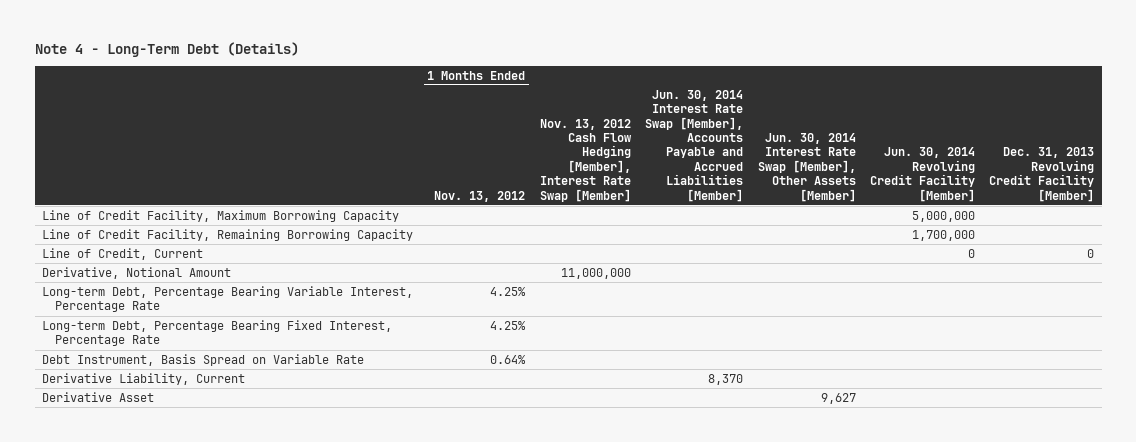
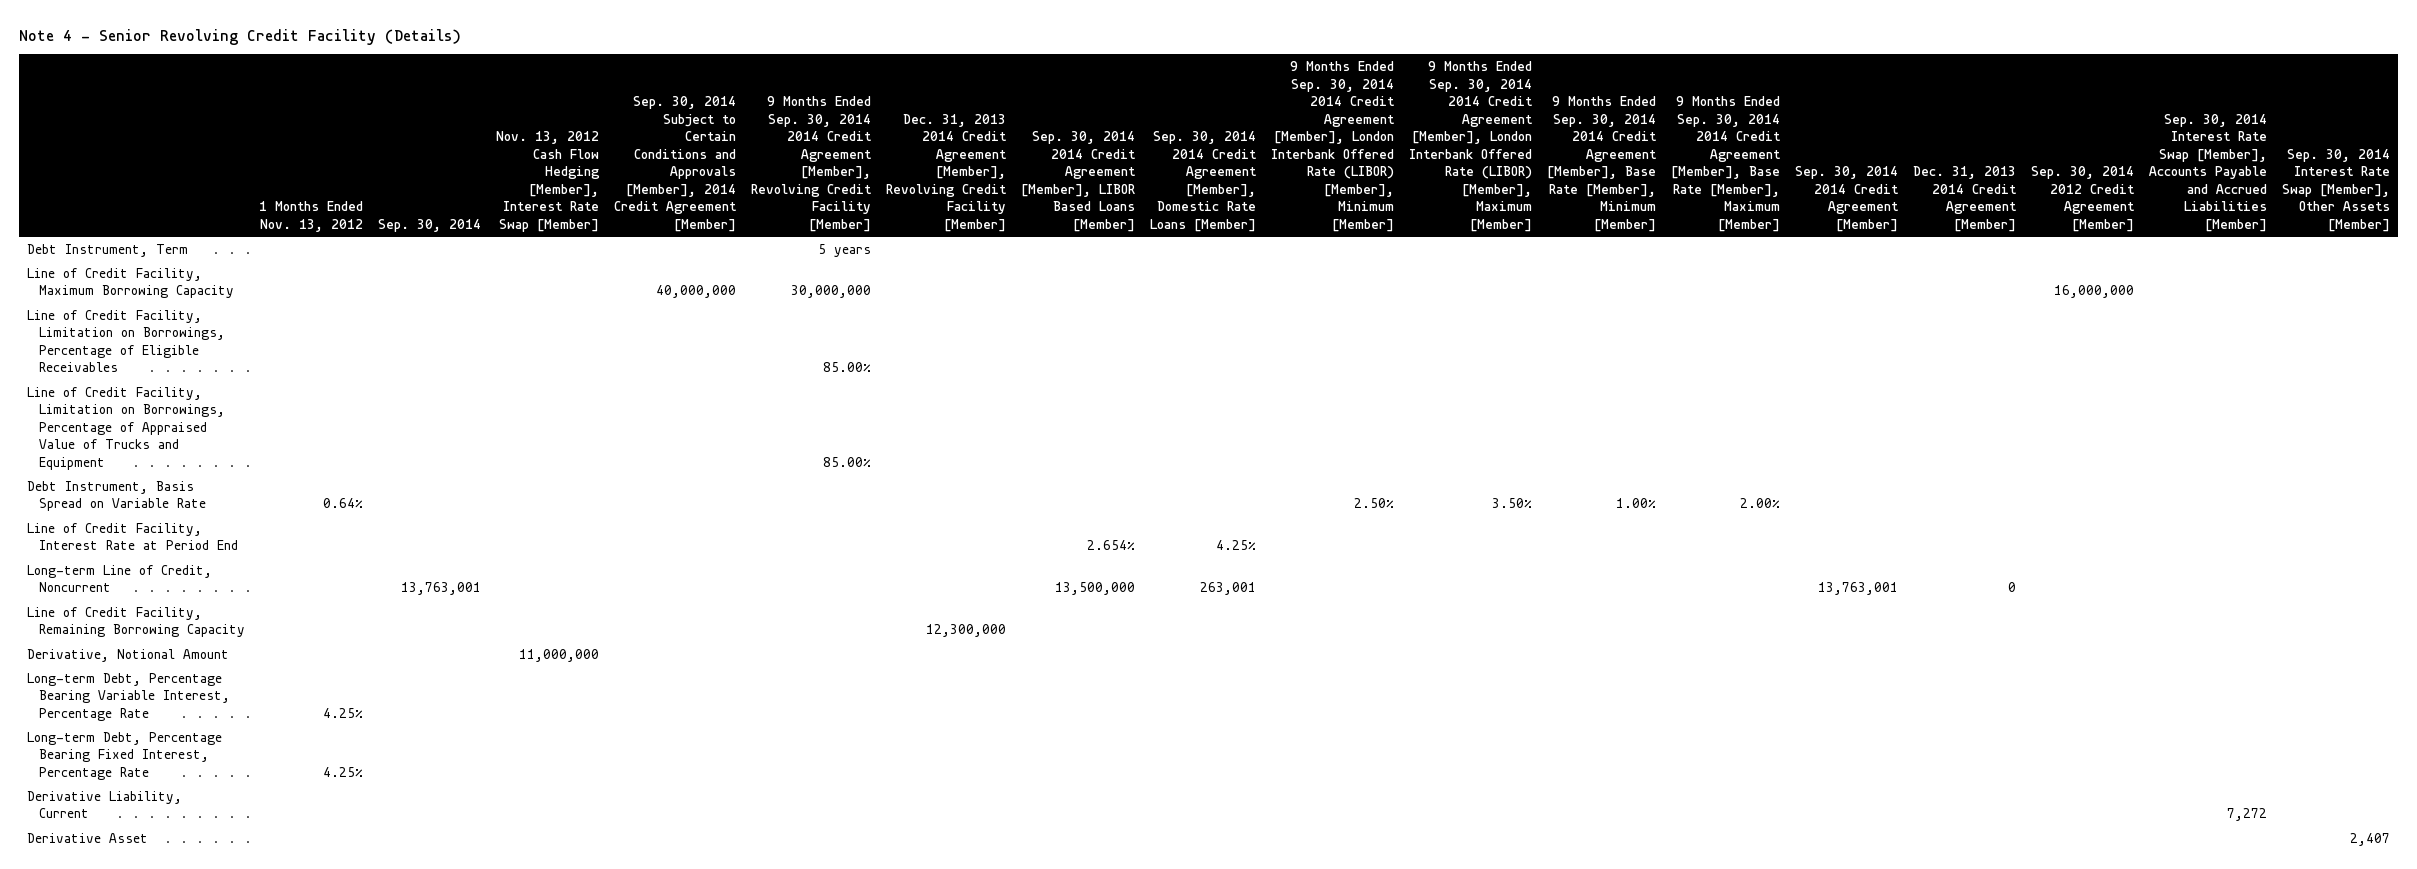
- Note 4 - Long-Term Debt (Details)
+ Note 4 - Senior Revolving Credit Facility (Details)
- | 1 Months Ended Nov. 13, 2012 | Nov. 13, 2012 Cash Flow Hedging [Member], Interest Rate Swap [Member] | Jun. 30, 2014 Interest Rate Swap [Member], Accounts Payable and Accrued Liabilities [Member] | Jun. 30, 2014 Interest Rate Swap [Member], Other Assets [Member] | Jun. 30, 2014 Revolving Credit Facility [Member] | Dec. 31, 2013 Revolving Credit Facility [Member]
+ | 1 Months Ended Nov. 13, 2012 | Sep. 30, 2014 | Nov. 13, 2012 Cash Flow Hedging [Member], Interest Rate Swap [Member] | Sep. 30, 2014 Subject to Certain Conditions and Approvals [Member], 2014 Credit Agreement [Member] | 9 Months Ended Sep. 30, 2014 2014 Credit Agreement [Member], Revolving Credit Facility [Member] | Dec. 31, 2013 2014 Credit Agreement [Member], Revolving Credit Facility [Member] | Sep. 30, 2014 2014 Credit Agreement [Member], LIBOR Based Loans [Member] | Sep. 30, 2014 2014 Credit Agreement [Member], Domestic Rate Loans [Member] | 9 Months Ended Sep. 30, 2014 2014 Credit Agreement [Member], London Interbank Offered Rate (LIBOR) [Member], Minimum [Member] | 9 Months Ended Sep. 30, 2014 2014 Credit Agreement [Member], London Interbank Offered Rate (LIBOR) [Member], Maximum [Member] | 9 Months Ended Sep. 30, 2014 2014 Credit Agreement [Member], Base Rate [Member], Minimum [Member] | 9 Months Ended Sep. 30, 2014 2014 Credit Agreement [Member], Base Rate [Member], Maximum [Member] | Sep. 30, 2014 2014 Credit Agreement [Member] | Dec. 31, 2013 2014 Credit Agreement [Member] | Sep. 30, 2014 2012 Credit Agreement [Member] | Sep. 30, 2014 Interest Rate Swap [Member], Accounts Payable and Accrued Liabilities [Member] | Sep. 30, 2014 Interest Rate Swap [Member], Other Assets [Member]
+ Debt Instrument, Term | | | | | 5 years | | | | | | | | | | | |
+ Line of Credit Facility, Limitation on Borrowings, Percentage of Eligible Receivables | | | | | 85.00% | | | | | | | | | | | |
+ Line of Credit Facility, Limitation on Borrowings, Percentage of Appraised Value of Trucks and Equipment | | | | | 85.00% | | | | | | | | | | | |
moved up: Debt Instrument, Basis Spread on Variable Rate | 0.64% | | | | | | | | 2.50% | 3.50% | 1.00% | 2.00% | | | | |
+ Line of Credit Facility, Interest Rate at Period End | | | | | | | 2.654% | 4.25% | | | | | | | | |
+ Long-term Line of Credit, Noncurrent | | 13,763,001 | | | | | 13,500,000 | 263,001 | | | | | 13,763,001 | 0 | | |
- Line of Credit, Current | | | | | 0 | 0

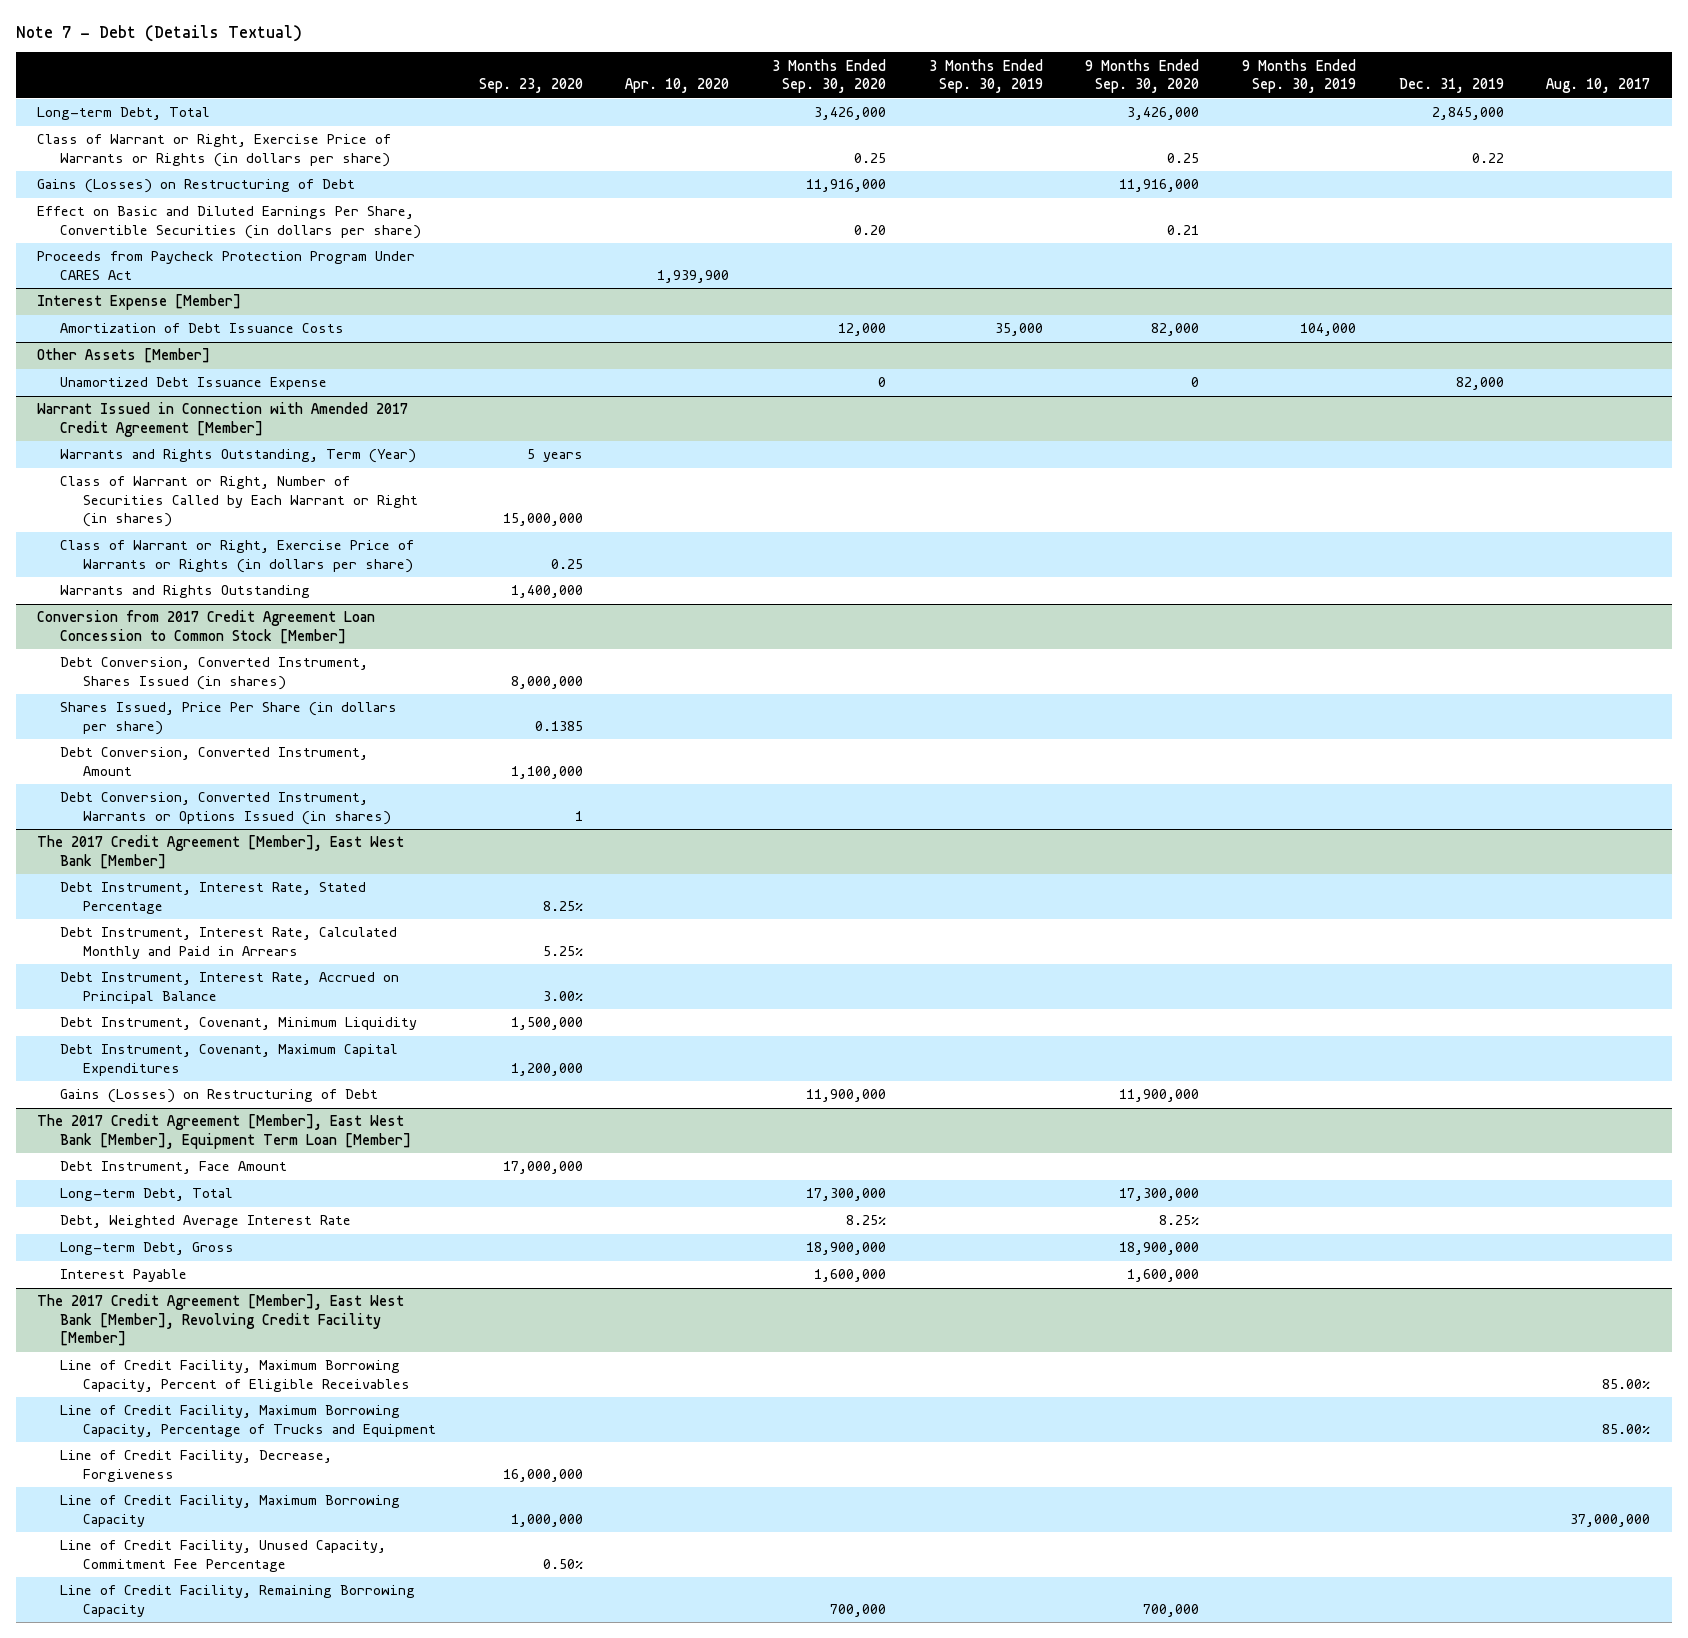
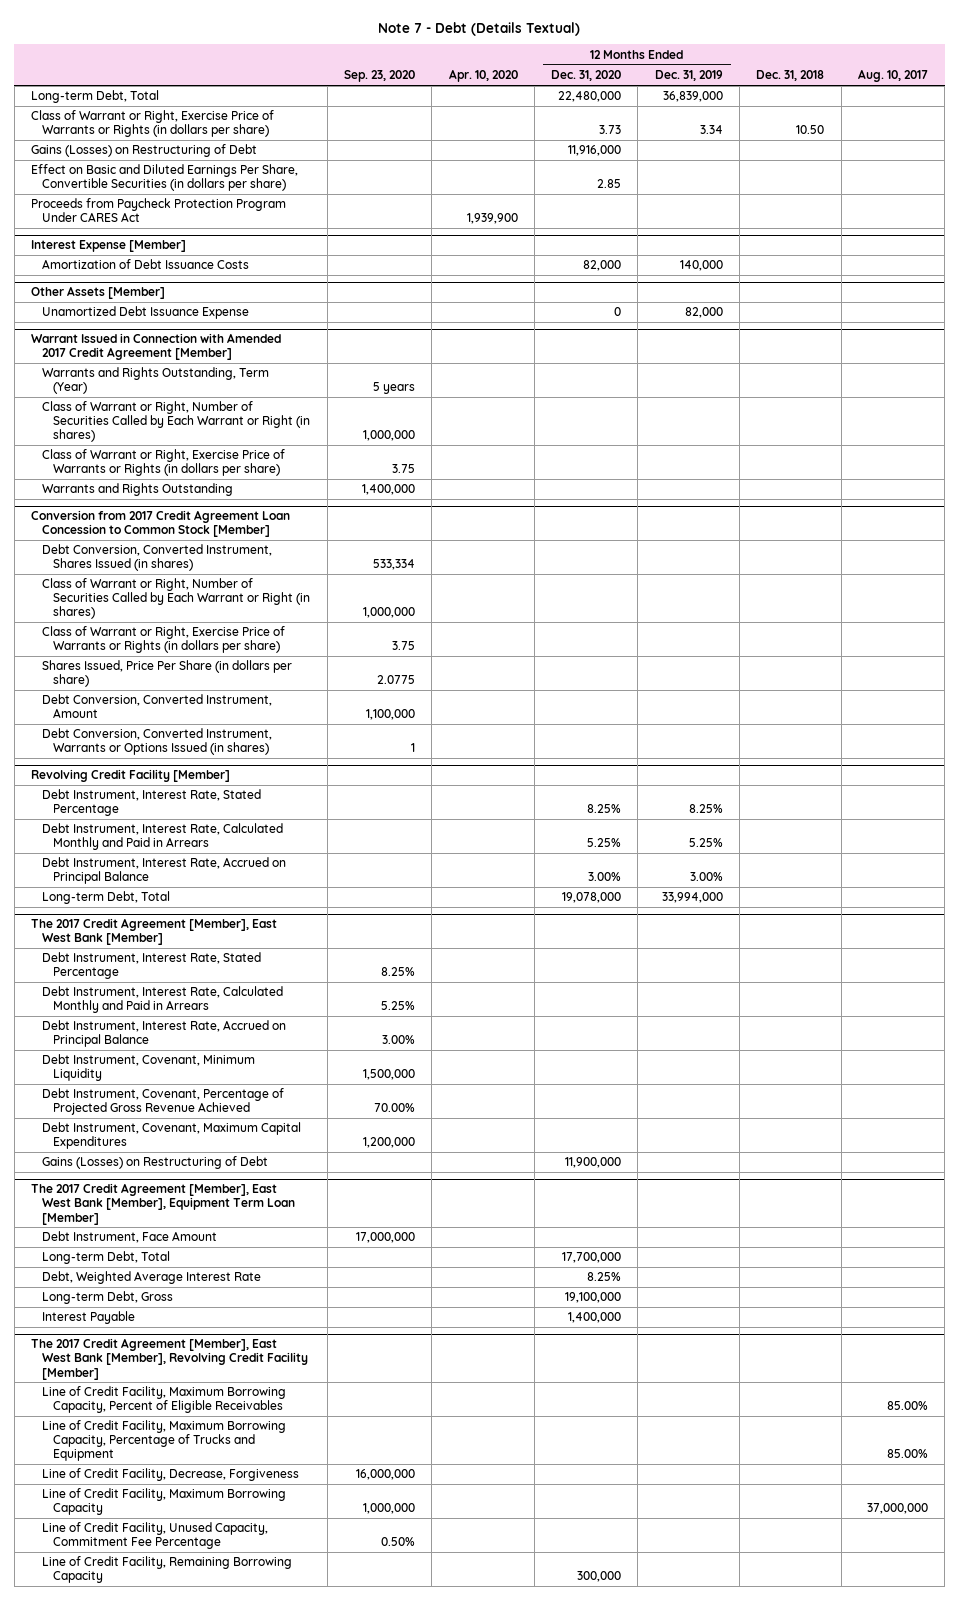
- | Sep. 23, 2020 | Apr. 10, 2020 | 3 Months Ended Sep. 30, 2020 | 3 Months Ended Sep. 30, 2019 | 9 Months Ended Sep. 30, 2020 | 9 Months Ended Sep. 30, 2019 | Dec. 31, 2019 | Aug. 10, 2017
+ | Sep. 23, 2020 | Apr. 10, 2020 | 12 Months Ended Dec. 31, 2020 | 12 Months Ended Dec. 31, 2019 | Dec. 31, 2018 | Aug. 10, 2017
@ Warrant Issued in Connection with Amended 2017 Credit Agreement [Member]
- Class of Warrant or Right, Number of Securities Called by Each Warrant or Right (in shares) | 15,000,000 | | | | | | |
- Class of Warrant or Right, Exercise Price of Warrants or Rights (in dollars per share) | 0.25 | | | | | | |
+ Class of Warrant or Right, Number of Securities Called by Each Warrant or Right (in shares) | 1,000,000 | | | | |
+ Class of Warrant or Right, Exercise Price of Warrants or Rights (in dollars per share) | 3.75 | | | | |
@ Conversion from 2017 Credit Agreement Loan Concession to Common Stock [Member]
- Debt Conversion, Converted Instrument, Shares Issued (in shares) | 8,000,000 | | | | | | |
- Shares Issued, Price Per Share (in dollars per share) | 0.1385 | | | | | | |
+ Debt Conversion, Converted Instrument, Shares Issued (in shares) | 533,334 | | | | |
+ Class of Warrant or Right, Number of Securities Called by Each Warrant or Right (in shares) | 1,000,000 | | | | |
+ Class of Warrant or Right, Exercise Price of Warrants or Rights (in dollars per share) | 3.75 | | | | |
+ Shares Issued, Price Per Share (in dollars per share) | 2.0775 | | | | |
+ Revolving Credit Facility [Member]
+ Debt Instrument, Interest Rate, Stated Percentage | | | 8.25% | 8.25% | |
+ Debt Instrument, Interest Rate, Calculated Monthly and Paid in Arrears | | | 5.25% | 5.25% | |
+ Debt Instrument, Interest Rate, Accrued on Principal Balance | | | 3.00% | 3.00% | |
+ Long-term Debt, Total | | | 19,078,000 | 33,994,000 | |
@ The 2017 Credit Agreement [Member], East West Bank [Member]
+ Debt Instrument, Covenant, Percentage of Projected Gross Revenue Achieved | 70.00% | | | | |

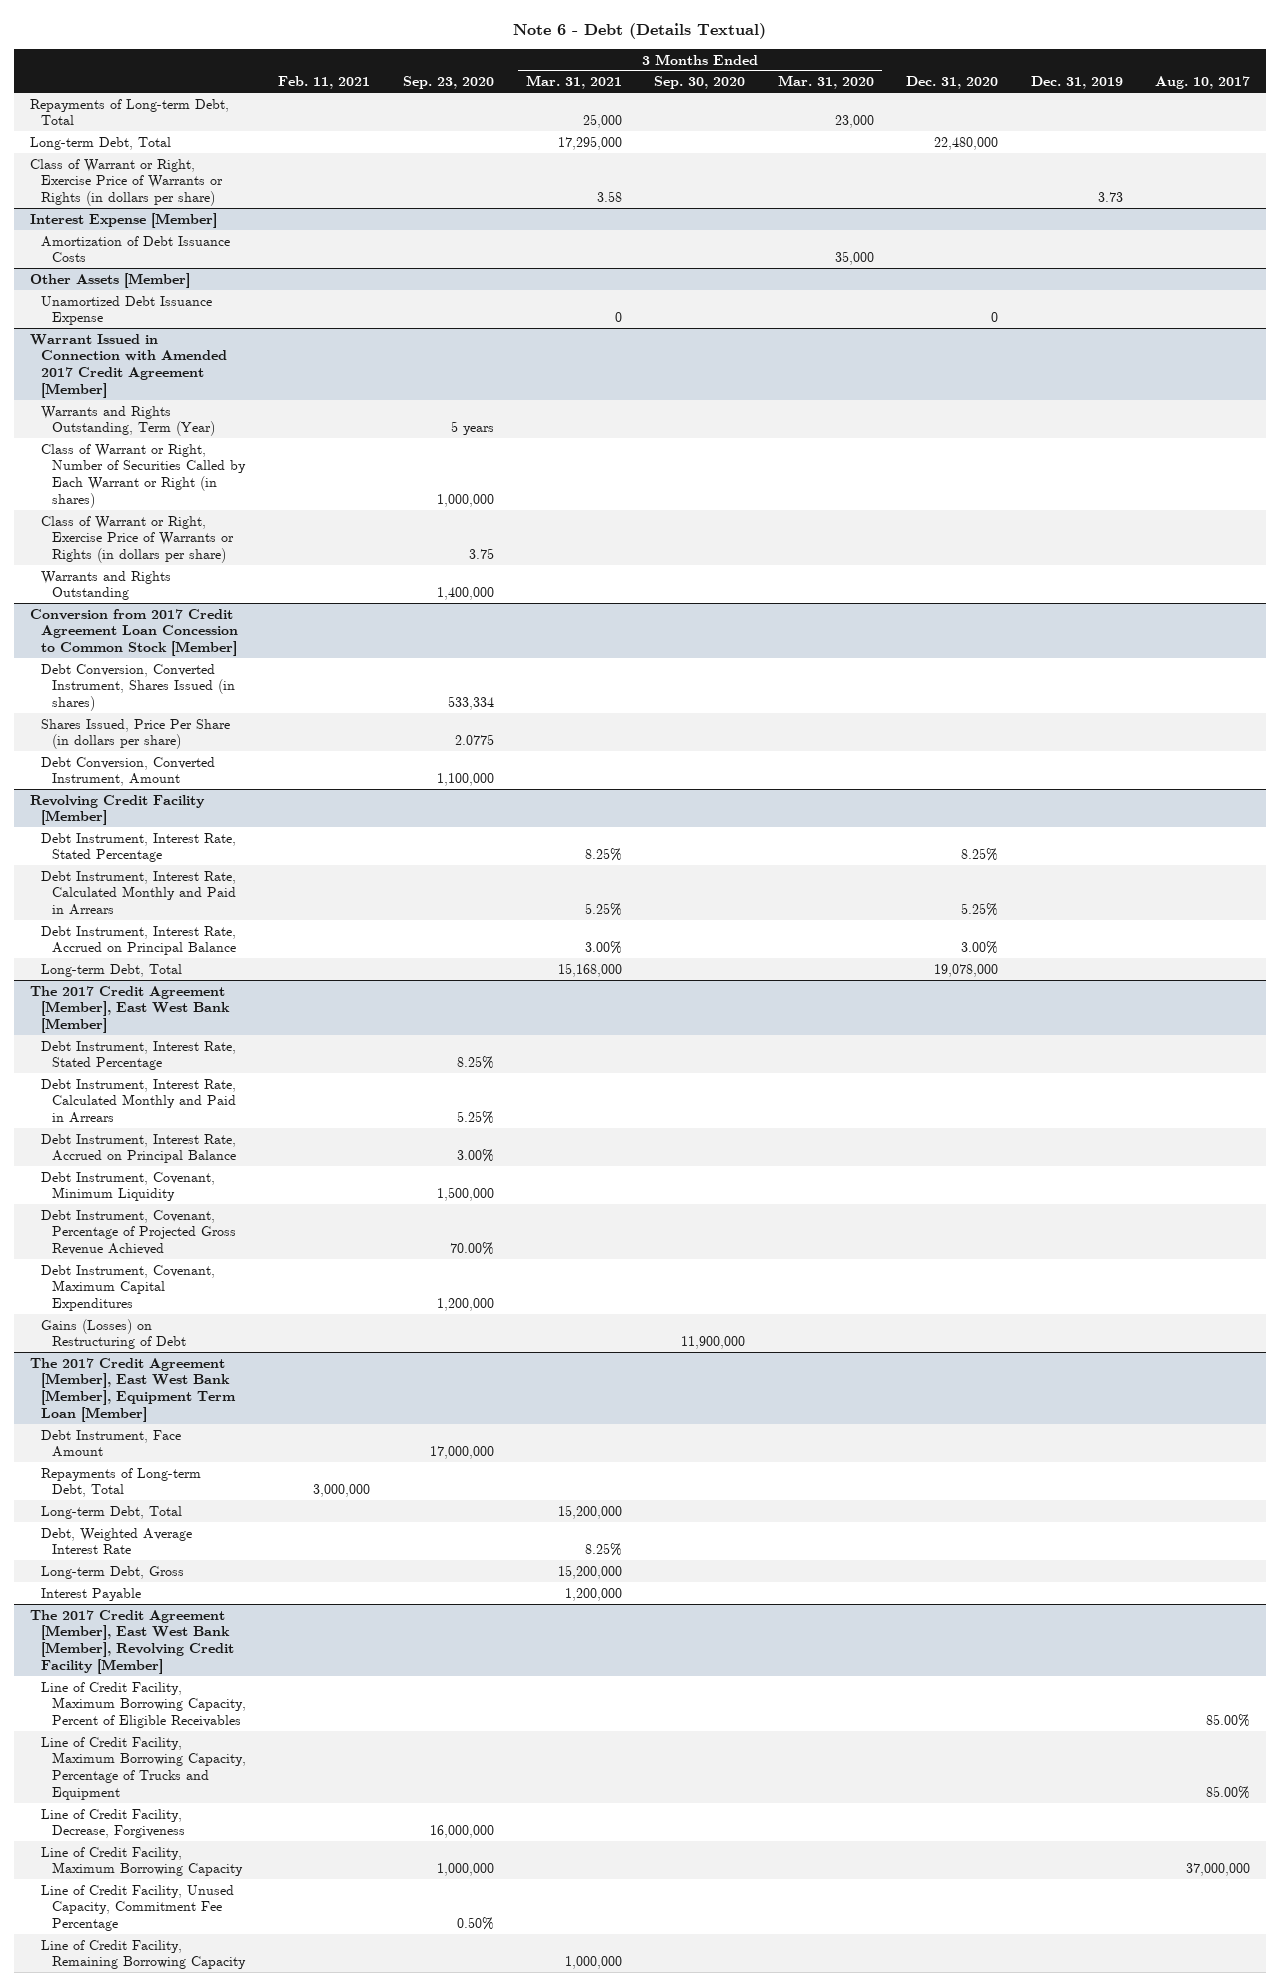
- Note 7 - Debt (Details Textual)
+ Note 6 - Debt (Details Textual)
- | Sep. 23, 2020 | Apr. 10, 2020 | 12 Months Ended Dec. 31, 2020 | 12 Months Ended Dec. 31, 2019 | Dec. 31, 2018 | Aug. 10, 2017
+ | Feb. 11, 2021 | Sep. 23, 2020 | 3 Months Ended Mar. 31, 2021 | 3 Months Ended Sep. 30, 2020 | 3 Months Ended Mar. 31, 2020 | Dec. 31, 2020 | Dec. 31, 2019 | Aug. 10, 2017
+ Repayments of Long-term Debt, Total | | | 25,000 | | 23,000 | | |
- Gains (Losses) on Restructuring of Debt | | | 11,916,000 | | |
- Effect on Basic and Diluted Earnings Per Share, Convertible Securities (in dollars per share) | | | 2.85 | | |
- Proceeds from Paycheck Protection Program Under CARES Act | | 1,939,900 | | | |
@ Conversion from 2017 Credit Agreement Loan Concession to Common Stock [Member]
- Class of Warrant or Right, Number of Securities Called by Each Warrant or Right (in shares) | 1,000,000 | | | | |
- Class of Warrant or Right, Exercise Price of Warrants or Rights (in dollars per share) | 3.75 | | | | |
- Debt Conversion, Converted Instrument, Warrants or Options Issued (in shares) | 1 | | | | |
@ The 2017 Credit Agreement [Member], East West Bank [Member], Equipment Term Loan [Member]
+ Repayments of Long-term Debt, Total | 3,000,000 | | | | | | |

